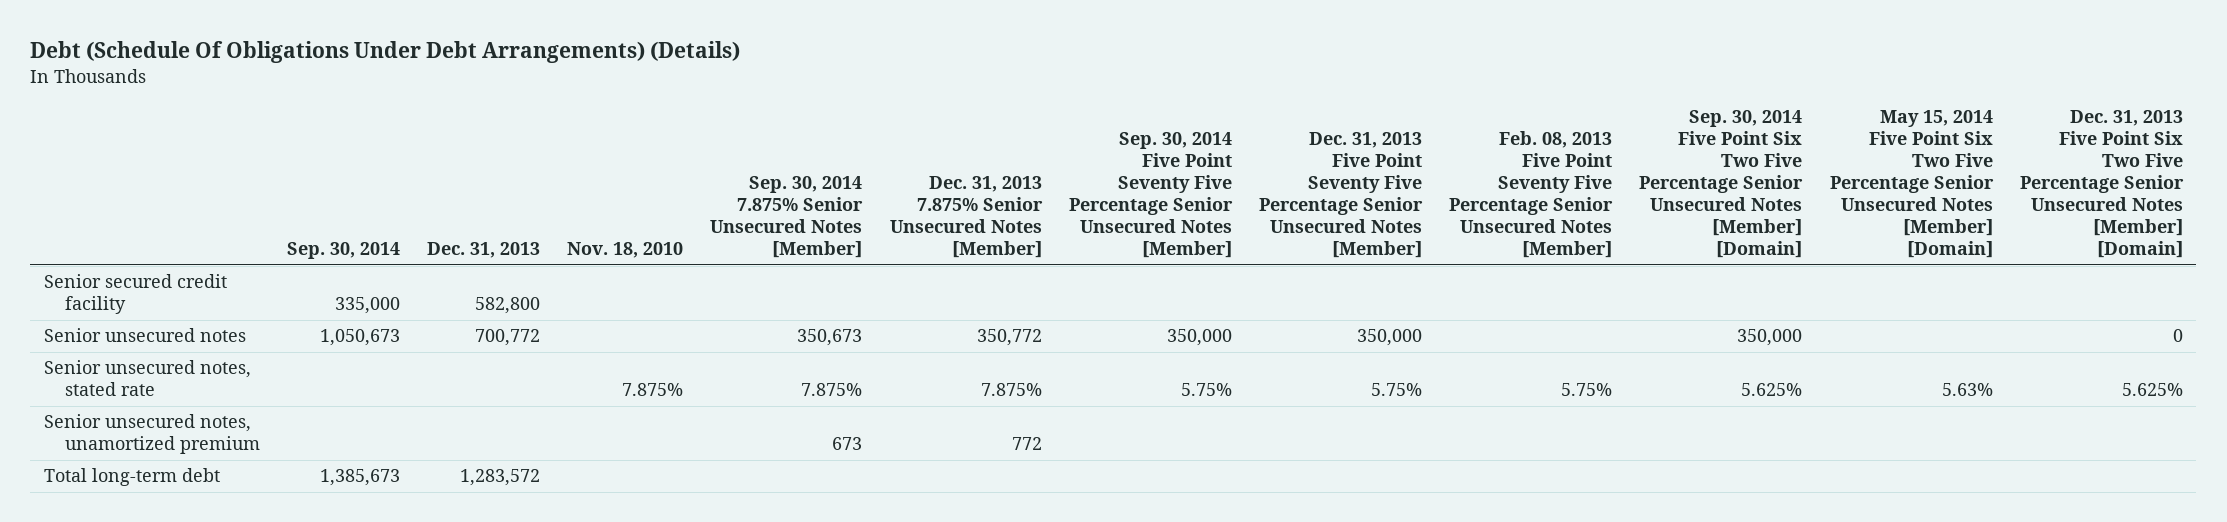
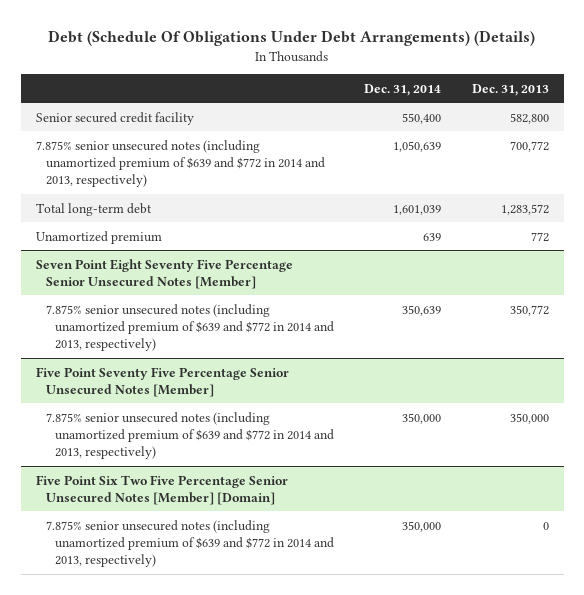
- | Sep. 30, 2014 | Dec. 31, 2013 | Nov. 18, 2010 | Sep. 30, 2014 7.875% Senior Unsecured Notes [Member] | Dec. 31, 2013 7.875% Senior Unsecured Notes [Member] | Sep. 30, 2014 Five Point Seventy Five Percentage Senior Unsecured Notes [Member] | Dec. 31, 2013 Five Point Seventy Five Percentage Senior Unsecured Notes [Member] | Feb. 08, 2013 Five Point Seventy Five Percentage Senior Unsecured Notes [Member] | Sep. 30, 2014 Five Point Six Two Five Percentage Senior Unsecured Notes [Member] [Domain] | May 15, 2014 Five Point Six Two Five Percentage Senior Unsecured Notes [Member] [Domain] | Dec. 31, 2013 Five Point Six Two Five Percentage Senior Unsecured Notes [Member] [Domain]
+ | Dec. 31, 2014 | Dec. 31, 2013
- Senior unsecured notes | 1,050,673 | 700,772 | | 350,673 | 350,772 | 350,000 | 350,000 | | 350,000 | | 0
- Senior unsecured notes, stated rate | | | 7.875% | 7.875% | 7.875% | 5.75% | 5.75% | 5.75% | 5.625% | 5.63% | 5.625%
- Senior unsecured notes, unamortized premium | | | | 673 | 772 | | | | | |
+ 7.875% senior unsecured notes (including unamortized premium of $639 and $772 in 2014 and 2013, respectively) | 1,050,639 | 700,772
+ Unamortized premium | 639 | 772
+ Seven Point Eight Seventy Five Percentage Senior Unsecured Notes [Member]
+ 7.875% senior unsecured notes (including unamortized premium of $639 and $772 in 2014 and 2013, respectively) | 350,639 | 350,772
+ Five Point Seventy Five Percentage Senior Unsecured Notes [Member]
+ 7.875% senior unsecured notes (including unamortized premium of $639 and $772 in 2014 and 2013, respectively) | 350,000 | 350,000
+ Five Point Six Two Five Percentage Senior Unsecured Notes [Member] [Domain]
+ 7.875% senior unsecured notes (including unamortized premium of $639 and $772 in 2014 and 2013, respectively) | 350,000 | 0

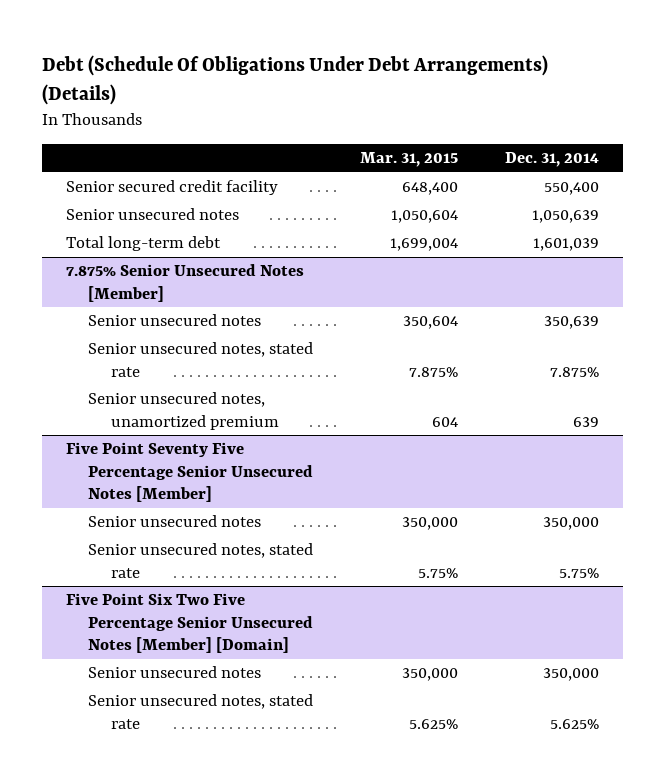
- | Dec. 31, 2014 | Dec. 31, 2013
+ | Mar. 31, 2015 | Dec. 31, 2014
- 7.875% senior unsecured notes (including unamortized premium of $639 and $772 in 2014 and 2013, respectively) | 1,050,639 | 700,772
+ Senior unsecured notes | 1,050,604 | 1,050,639
- Unamortized premium | 639 | 772
- Seven Point Eight Seventy Five Percentage Senior Unsecured Notes [Member]
- 7.875% senior unsecured notes (including unamortized premium of $639 and $772 in 2014 and 2013, respectively) | 350,639 | 350,772
+ 7.875% Senior Unsecured Notes [Member]
+ Senior unsecured notes | 350,604 | 350,639
+ Senior unsecured notes, stated rate | 7.875% | 7.875%
+ Senior unsecured notes, unamortized premium | 604 | 639
@ Five Point Seventy Five Percentage Senior Unsecured Notes [Member]
- 7.875% senior unsecured notes (including unamortized premium of $639 and $772 in 2014 and 2013, respectively) | 350,000 | 350,000
+ Senior unsecured notes | 350,000 | 350,000
+ Senior unsecured notes, stated rate | 5.75% | 5.75%
@ Five Point Six Two Five Percentage Senior Unsecured Notes [Member] [Domain]
- 7.875% senior unsecured notes (including unamortized premium of $639 and $772 in 2014 and 2013, respectively) | 350,000 | 0
+ Senior unsecured notes | 350,000 | 350,000
+ Senior unsecured notes, stated rate | 5.625% | 5.625%

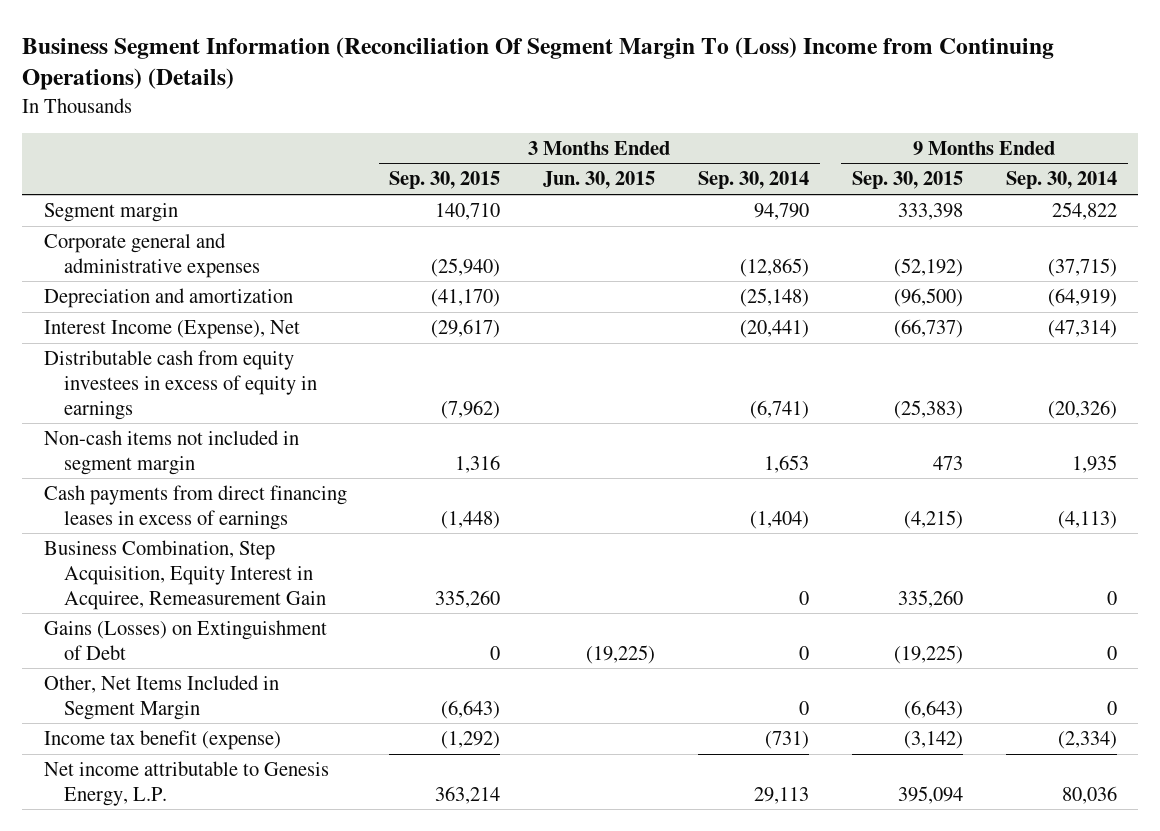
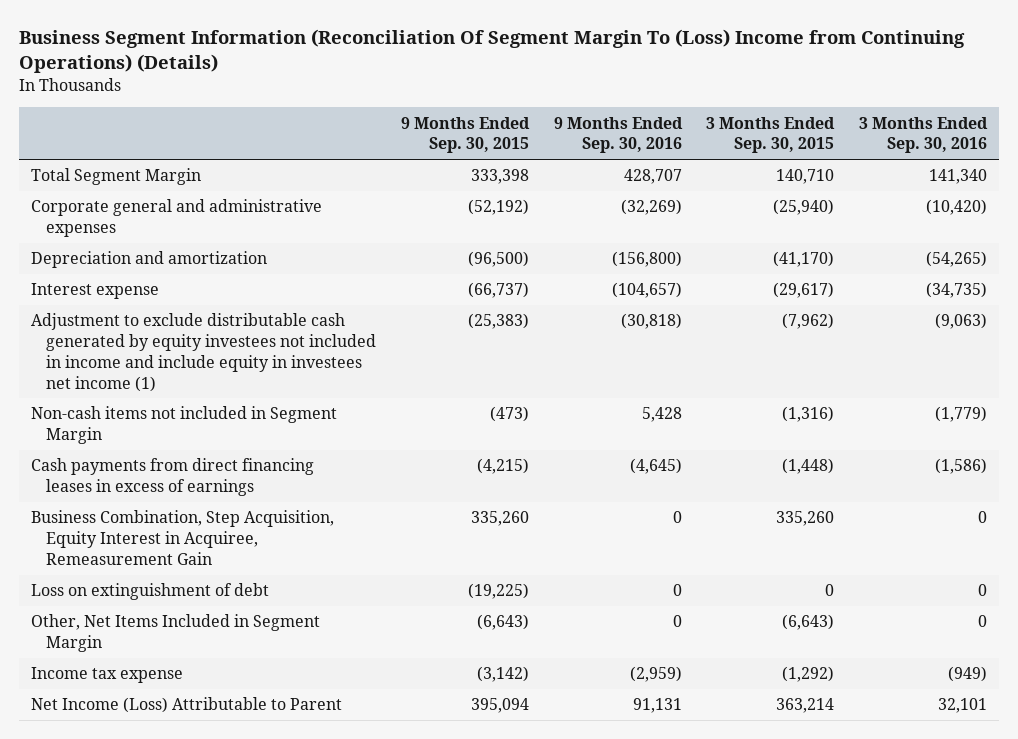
- | 3 Months Ended Sep. 30, 2015 | 3 Months Ended Jun. 30, 2015 | 3 Months Ended Sep. 30, 2014 | 9 Months Ended Sep. 30, 2015 | 9 Months Ended Sep. 30, 2014
+ | 9 Months Ended Sep. 30, 2015 | 9 Months Ended Sep. 30, 2016 | 3 Months Ended Sep. 30, 2015 | 3 Months Ended Sep. 30, 2016
- Segment margin | 140,710 | | 94,790 | 333,398 | 254,822
+ Total Segment Margin | 333,398 | 428,707 | 140,710 | 141,340
- Interest Income (Expense), Net | (29,617) | | (20,441) | (66,737) | (47,314)
- Distributable cash from equity investees in excess of equity in earnings | (7,962) | | (6,741) | (25,383) | (20,326)
- Non-cash items not included in segment margin | 1,316 | | 1,653 | 473 | 1,935
+ Interest expense | (66,737) | (104,657) | (29,617) | (34,735)
+ Adjustment to exclude distributable cash generated by equity investees not included in income and include equity in investees net income (1) | (25,383) | (30,818) | (7,962) | (9,063)
+ Non-cash items not included in Segment Margin | (473) | 5,428 | (1,316) | (1,779)
- Gains (Losses) on Extinguishment of Debt | 0 | (19,225) | 0 | (19,225) | 0
+ Loss on extinguishment of debt | (19,225) | 0 | 0 | 0
- Income tax benefit (expense) | (1,292) | | (731) | (3,142) | (2,334)
- Net income attributable to Genesis Energy, L.P. | 363,214 | | 29,113 | 395,094 | 80,036
+ Income tax expense | (3,142) | (2,959) | (1,292) | (949)
+ Net Income (Loss) Attributable to Parent | 395,094 | 91,131 | 363,214 | 32,101

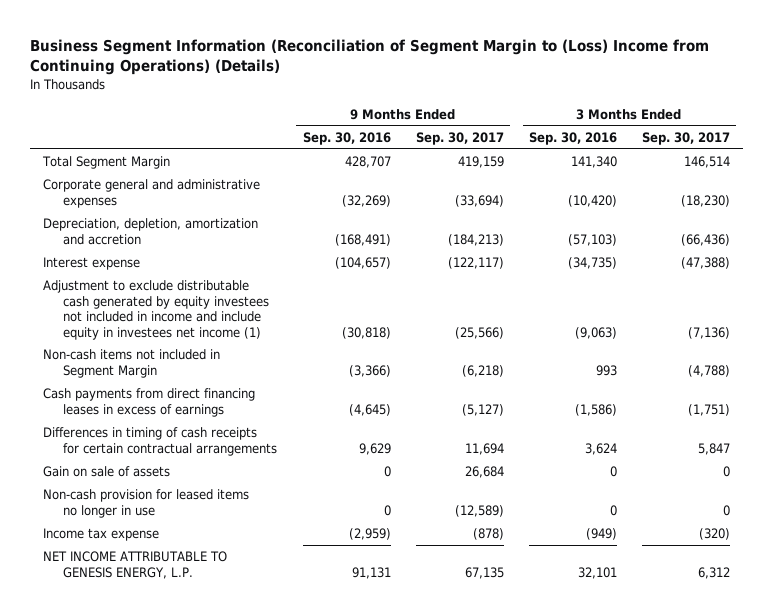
- Business Segment Information (Reconciliation Of Segment Margin To (Loss) Income from Continuing Operations) (Details)
+ Business Segment Information (Reconciliation of Segment Margin to (Loss) Income from Continuing Operations) (Details)
- | 9 Months Ended Sep. 30, 2015 | 9 Months Ended Sep. 30, 2016 | 3 Months Ended Sep. 30, 2015 | 3 Months Ended Sep. 30, 2016
+ | 9 Months Ended Sep. 30, 2016 | 9 Months Ended Sep. 30, 2017 | 3 Months Ended Sep. 30, 2016 | 3 Months Ended Sep. 30, 2017
- Depreciation and amortization | (96,500) | (156,800) | (41,170) | (54,265)
+ Depreciation, depletion, amortization and accretion | (168,491) | (184,213) | (57,103) | (66,436)
- Non-cash items not included in Segment Margin | (473) | 5,428 | (1,316) | (1,779)
+ Non-cash items not included in Segment Margin | (3,366) | (6,218) | 993 | (4,788)
- Business Combination, Step Acquisition, Equity Interest in Acquiree, Remeasurement Gain | 335,260 | 0 | 335,260 | 0
- Loss on extinguishment of debt | (19,225) | 0 | 0 | 0
- Other, Net Items Included in Segment Margin | (6,643) | 0 | (6,643) | 0
+ Differences in timing of cash receipts for certain contractual arrangements | 9,629 | 11,694 | 3,624 | 5,847
+ Gain on sale of assets | 0 | 26,684 | 0 | 0
+ Non-cash provision for leased items no longer in use | 0 | (12,589) | 0 | 0
- Net Income (Loss) Attributable to Parent | 395,094 | 91,131 | 363,214 | 32,101
+ NET INCOME ATTRIBUTABLE TO GENESIS ENERGY, L.P. | 91,131 | 67,135 | 32,101 | 6,312

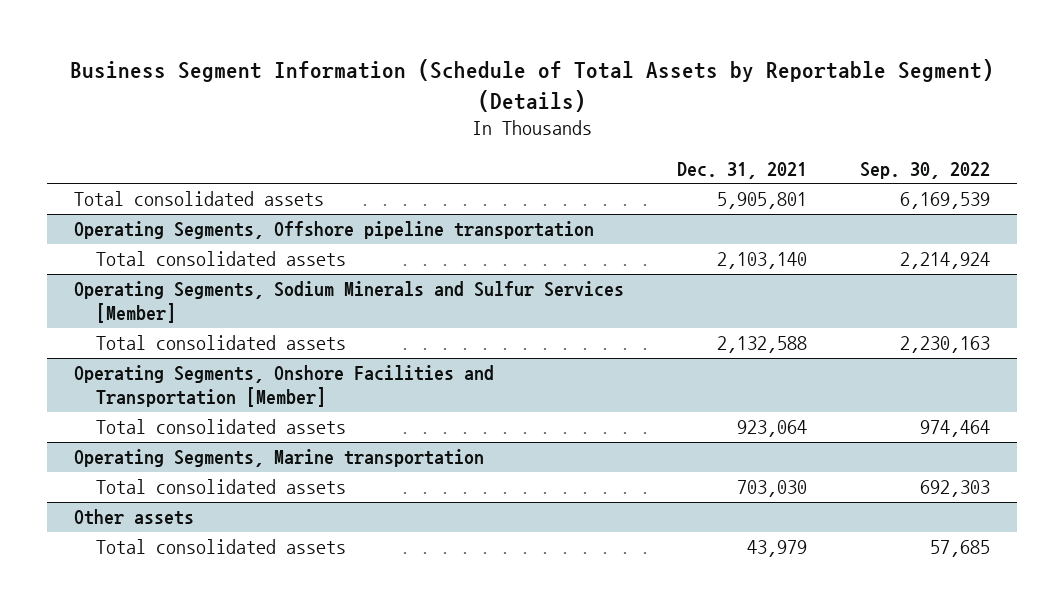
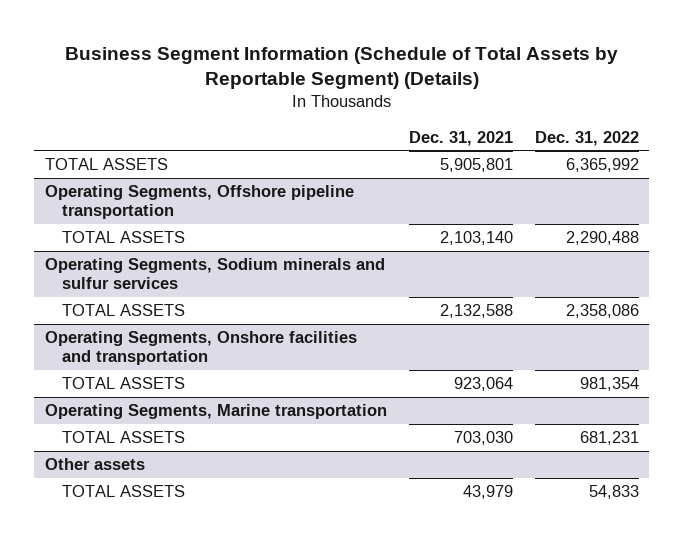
- | Dec. 31, 2021 | Sep. 30, 2022
+ | Dec. 31, 2021 | Dec. 31, 2022
- Total consolidated assets | 5,905,801 | 6,169,539
+ TOTAL ASSETS | 5,905,801 | 6,365,992
@ Operating Segments, Offshore pipeline transportation
- Total consolidated assets | 2,103,140 | 2,214,924
- Operating Segments, Sodium Minerals and Sulfur Services [Member]
- Total consolidated assets | 2,132,588 | 2,230,163
- Operating Segments, Onshore Facilities and Transportation [Member]
- Total consolidated assets | 923,064 | 974,464
@ Operating Segments, Offshore pipeline transportation
+ TOTAL ASSETS | 2,103,140 | 2,290,488
+ Operating Segments, Sodium minerals and sulfur services
+ TOTAL ASSETS | 2,132,588 | 2,358,086
+ Operating Segments, Onshore facilities and transportation
+ TOTAL ASSETS | 923,064 | 981,354
@ Operating Segments, Marine transportation
- Total consolidated assets | 703,030 | 692,303
+ TOTAL ASSETS | 703,030 | 681,231
@ Other assets
- Total consolidated assets | 43,979 | 57,685
+ TOTAL ASSETS | 43,979 | 54,833

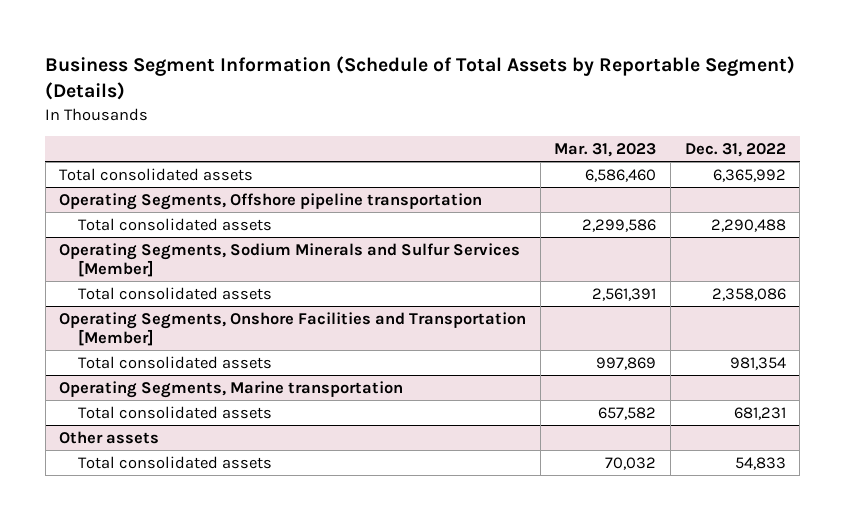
- | Dec. 31, 2021 | Dec. 31, 2022
+ | Mar. 31, 2023 | Dec. 31, 2022
- TOTAL ASSETS | 5,905,801 | 6,365,992
+ Total consolidated assets | 6,586,460 | 6,365,992
@ Operating Segments, Offshore pipeline transportation
- TOTAL ASSETS | 2,103,140 | 2,290,488
- Operating Segments, Sodium minerals and sulfur services
- TOTAL ASSETS | 2,132,588 | 2,358,086
- Operating Segments, Onshore facilities and transportation
- TOTAL ASSETS | 923,064 | 981,354
@ Operating Segments, Offshore pipeline transportation
+ Total consolidated assets | 2,299,586 | 2,290,488
+ Operating Segments, Sodium Minerals and Sulfur Services [Member]
+ Total consolidated assets | 2,561,391 | 2,358,086
+ Operating Segments, Onshore Facilities and Transportation [Member]
+ Total consolidated assets | 997,869 | 981,354
@ Operating Segments, Marine transportation
- TOTAL ASSETS | 703,030 | 681,231
+ Total consolidated assets | 657,582 | 681,231
@ Other assets
- TOTAL ASSETS | 43,979 | 54,833
+ Total consolidated assets | 70,032 | 54,833

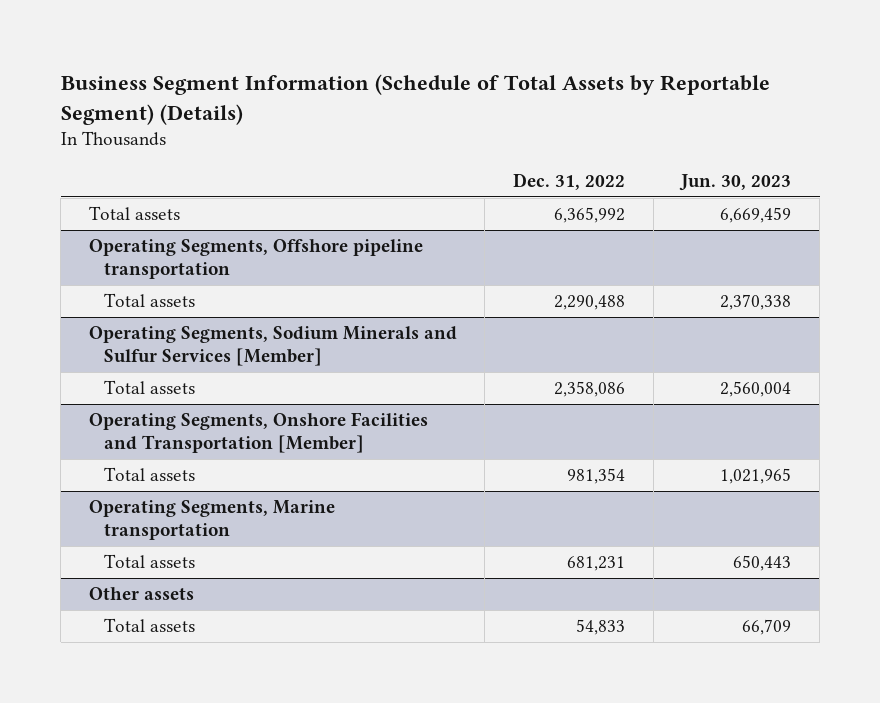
- | Mar. 31, 2023 | Dec. 31, 2022
+ | Dec. 31, 2022 | Jun. 30, 2023
- Total consolidated assets | 6,586,460 | 6,365,992
+ Total assets | 6,365,992 | 6,669,459
@ Operating Segments, Offshore pipeline transportation
- Total consolidated assets | 2,299,586 | 2,290,488
+ Total assets | 2,290,488 | 2,370,338
@ Operating Segments, Sodium Minerals and Sulfur Services [Member]
- Total consolidated assets | 2,561,391 | 2,358,086
+ Total assets | 2,358,086 | 2,560,004
@ Operating Segments, Onshore Facilities and Transportation [Member]
- Total consolidated assets | 997,869 | 981,354
+ Total assets | 981,354 | 1,021,965
@ Operating Segments, Marine transportation
- Total consolidated assets | 657,582 | 681,231
+ Total assets | 681,231 | 650,443
@ Other assets
- Total consolidated assets | 70,032 | 54,833
+ Total assets | 54,833 | 66,709

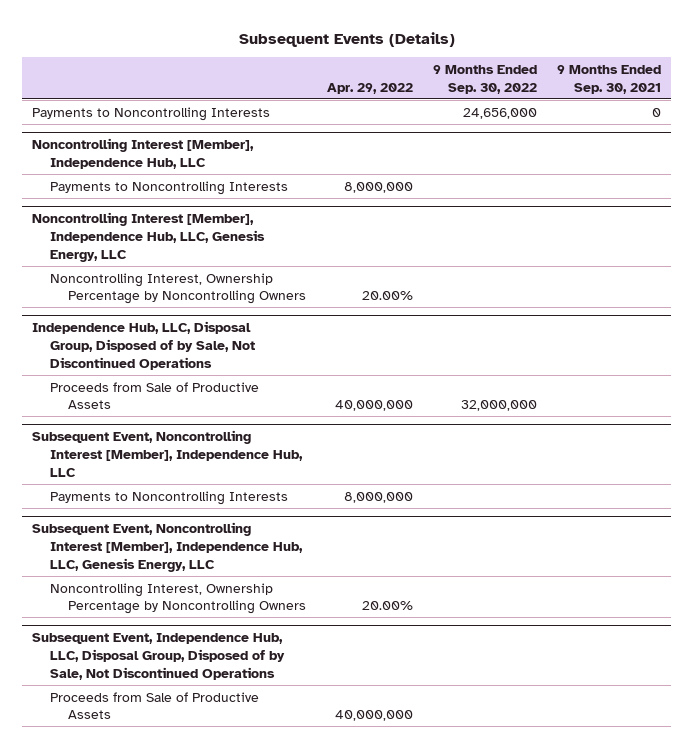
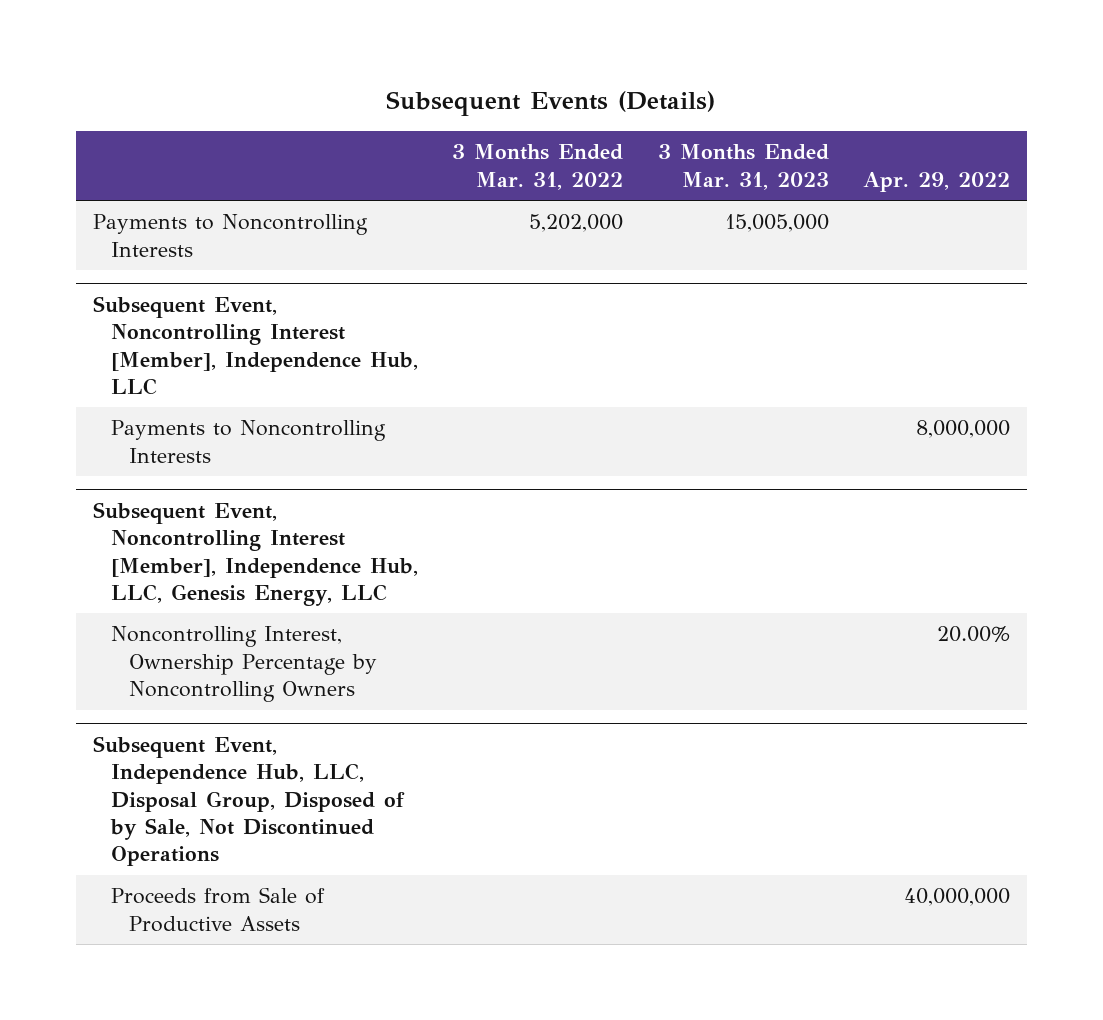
- | Apr. 29, 2022 | 9 Months Ended Sep. 30, 2022 | 9 Months Ended Sep. 30, 2021
+ | 3 Months Ended Mar. 31, 2022 | 3 Months Ended Mar. 31, 2023 | Apr. 29, 2022
- Noncontrolling Interest [Member], Independence Hub, LLC
- Payments to Noncontrolling Interests | 8,000,000 | |
- Noncontrolling Interest [Member], Independence Hub, LLC, Genesis Energy, LLC
- Noncontrolling Interest, Ownership Percentage by Noncontrolling Owners | 20.00% | |
- Independence Hub, LLC, Disposal Group, Disposed of by Sale, Not Discontinued Operations
- Proceeds from Sale of Productive Assets | 40,000,000 | 32,000,000 |

